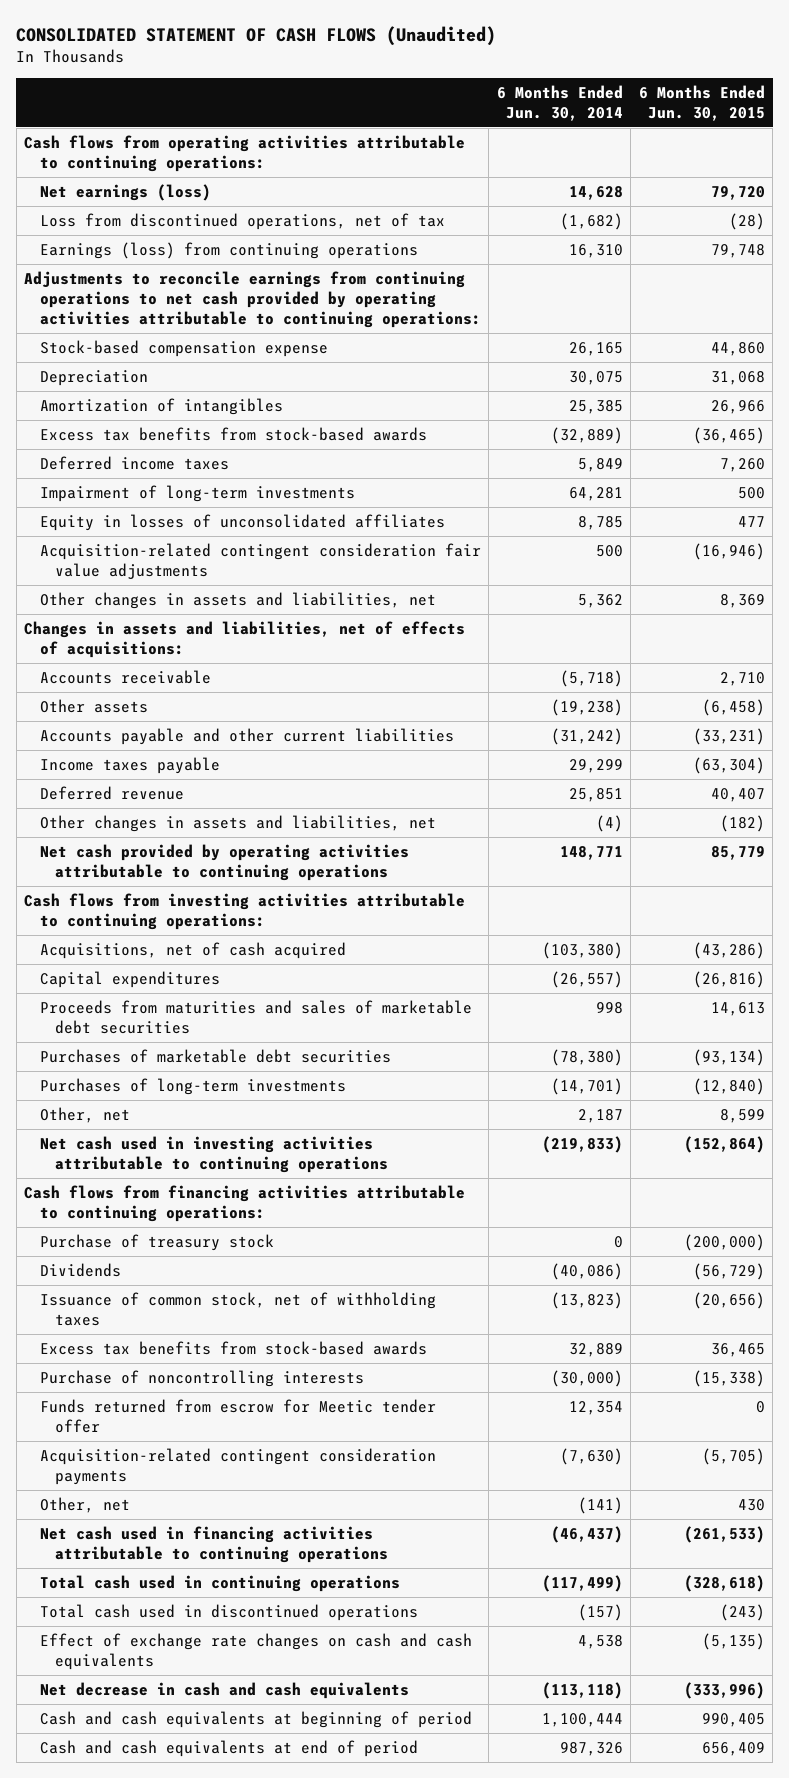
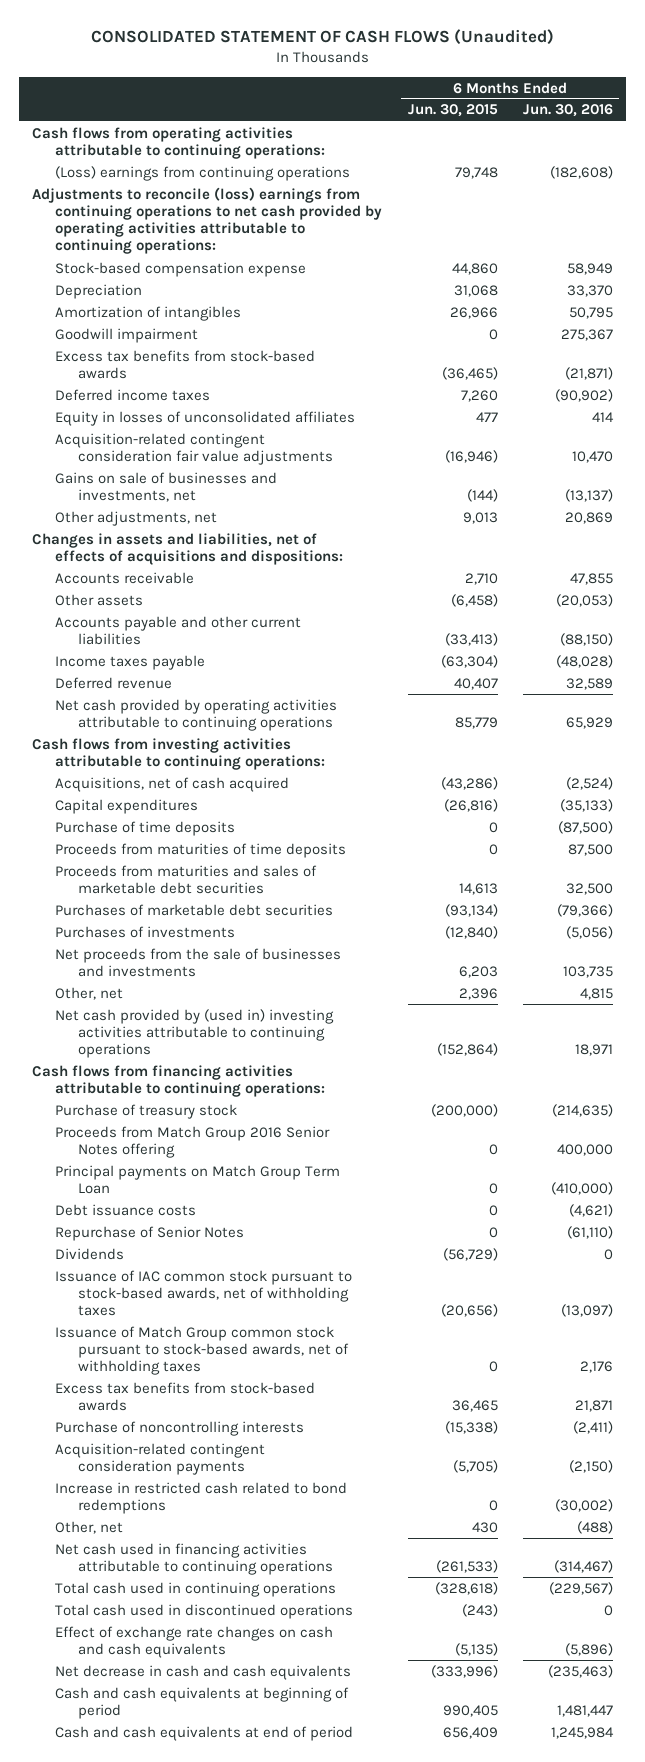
- | 6 Months Ended Jun. 30, 2014 | 6 Months Ended Jun. 30, 2015
+ | 6 Months Ended Jun. 30, 2015 | 6 Months Ended Jun. 30, 2016
- Net earnings (loss) | 14,628 | 79,720
- Loss from discontinued operations, net of tax | (1,682) | (28)
- Earnings (loss) from continuing operations | 16,310 | 79,748
- Adjustments to reconcile earnings from continuing operations to net cash provided by operating activities attributable to continuing operations:
+ (Loss) earnings from continuing operations | 79,748 | (182,608)
+ Adjustments to reconcile (loss) earnings from continuing operations to net cash provided by operating activities attributable to continuing operations:
+ Goodwill impairment | 0 | 275,367
- Impairment of long-term investments | 64,281 | 500
- Other changes in assets and liabilities, net | 5,362 | 8,369
- Changes in assets and liabilities, net of effects of acquisitions:
+ Gains on sale of businesses and investments, net | (144) | (13,137)
+ Other adjustments, net | 9,013 | 20,869
+ Changes in assets and liabilities, net of effects of acquisitions and dispositions:
- Accounts payable and other current liabilities | (31,242) | (33,231)
+ Accounts payable and other current liabilities | (33,413) | (88,150)
- Other changes in assets and liabilities, net | (4) | (182)
+ Purchase of time deposits | 0 | (87,500)
+ Proceeds from maturities of time deposits | 0 | 87,500
- Purchases of long-term investments | (14,701) | (12,840)
- Other, net | 2,187 | 8,599
- Net cash used in investing activities attributable to continuing operations | (219,833) | (152,864)
+ Purchases of investments | (12,840) | (5,056)
+ Net proceeds from the sale of businesses and investments | 6,203 | 103,735
+ Other, net | 2,396 | 4,815
+ Net cash provided by (used in) investing activities attributable to continuing operations | (152,864) | 18,971
+ Proceeds from Match Group 2016 Senior Notes offering | 0 | 400,000
+ Principal payments on Match Group Term Loan | 0 | (410,000)
+ Debt issuance costs | 0 | (4,621)
+ Repurchase of Senior Notes | 0 | (61,110)
- Issuance of common stock, net of withholding taxes | (13,823) | (20,656)
+ Issuance of IAC common stock pursuant to stock-based awards, net of withholding taxes | (20,656) | (13,097)
+ Issuance of Match Group common stock pursuant to stock-based awards, net of withholding taxes | 0 | 2,176
- Funds returned from escrow for Meetic tender offer | 12,354 | 0
+ Increase in restricted cash related to bond redemptions | 0 | (30,002)

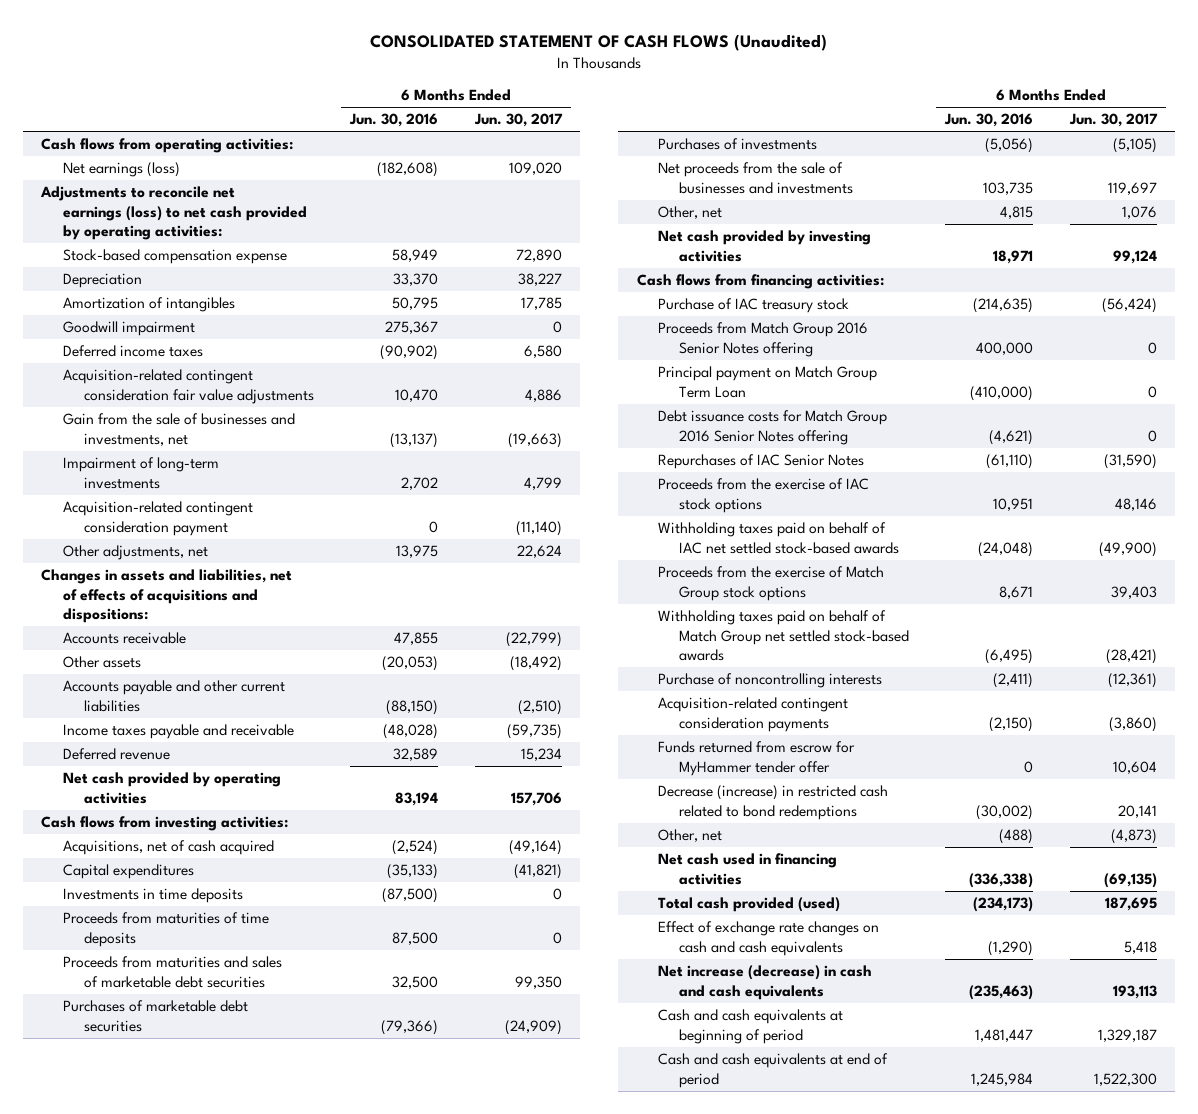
- | 6 Months Ended Jun. 30, 2015 | 6 Months Ended Jun. 30, 2016
+ | 6 Months Ended Jun. 30, 2016 | 6 Months Ended Jun. 30, 2017
- Cash flows from operating activities attributable to continuing operations:
- (Loss) earnings from continuing operations | 79,748 | (182,608)
- Adjustments to reconcile (loss) earnings from continuing operations to net cash provided by operating activities attributable to continuing operations:
+ Cash flows from operating activities:
+ Net earnings (loss) | (182,608) | 109,020
+ Adjustments to reconcile net earnings (loss) to net cash provided by operating activities:
- Excess tax benefits from stock-based awards | (36,465) | (21,871)
- Equity in losses of unconsolidated affiliates | 477 | 414
- Gains on sale of businesses and investments, net | (144) | (13,137)
- Other adjustments, net | 9,013 | 20,869
+ Gain from the sale of businesses and investments, net | (13,137) | (19,663)
+ Impairment of long-term investments | 2,702 | 4,799
+ Acquisition-related contingent consideration payment | 0 | (11,140)
+ Other adjustments, net | 13,975 | 22,624
- Income taxes payable | (63,304) | (48,028)
+ Income taxes payable and receivable | (48,028) | (59,735)
- Net cash provided by operating activities attributable to continuing operations | 85,779 | 65,929
- Cash flows from investing activities attributable to continuing operations:
+ Net cash provided by operating activities | 83,194 | 157,706
+ Cash flows from investing activities:
- Purchase of time deposits | 0 | (87,500)
+ Investments in time deposits | (87,500) | 0
- Net cash provided by (used in) investing activities attributable to continuing operations | (152,864) | 18,971
- Cash flows from financing activities attributable to continuing operations:
- Purchase of treasury stock | (200,000) | (214,635)
+ Net cash provided by investing activities | 18,971 | 99,124
+ Cash flows from financing activities:
+ Purchase of IAC treasury stock | (214,635) | (56,424)
- Principal payments on Match Group Term Loan | 0 | (410,000)
- Debt issuance costs | 0 | (4,621)
- Repurchase of Senior Notes | 0 | (61,110)
- Dividends | (56,729) | 0
- Issuance of IAC common stock pursuant to stock-based awards, net of withholding taxes | (20,656) | (13,097)
- Issuance of Match Group common stock pursuant to stock-based awards, net of withholding taxes | 0 | 2,176
- Excess tax benefits from stock-based awards | 36,465 | 21,871
+ Principal payment on Match Group Term Loan | (410,000) | 0
+ Debt issuance costs for Match Group 2016 Senior Notes offering | (4,621) | 0
+ Repurchases of IAC Senior Notes | (61,110) | (31,590)
+ Proceeds from the exercise of IAC stock options | 10,951 | 48,146
+ Withholding taxes paid on behalf of IAC net settled stock-based awards | (24,048) | (49,900)
+ Proceeds from the exercise of Match Group stock options | 8,671 | 39,403
+ Withholding taxes paid on behalf of Match Group net settled stock-based awards | (6,495) | (28,421)
- Increase in restricted cash related to bond redemptions | 0 | (30,002)
+ Funds returned from escrow for MyHammer tender offer | 0 | 10,604
+ Decrease (increase) in restricted cash related to bond redemptions | (30,002) | 20,141
- Net cash used in financing activities attributable to continuing operations | (261,533) | (314,467)
- Total cash used in continuing operations | (328,618) | (229,567)
- Total cash used in discontinued operations | (243) | 0
- Effect of exchange rate changes on cash and cash equivalents | (5,135) | (5,896)
- Net decrease in cash and cash equivalents | (333,996) | (235,463)
+ Net cash used in financing activities | (336,338) | (69,135)
+ Total cash provided (used) | (234,173) | 187,695
+ Effect of exchange rate changes on cash and cash equivalents | (1,290) | 5,418
+ Net increase (decrease) in cash and cash equivalents | (235,463) | 193,113

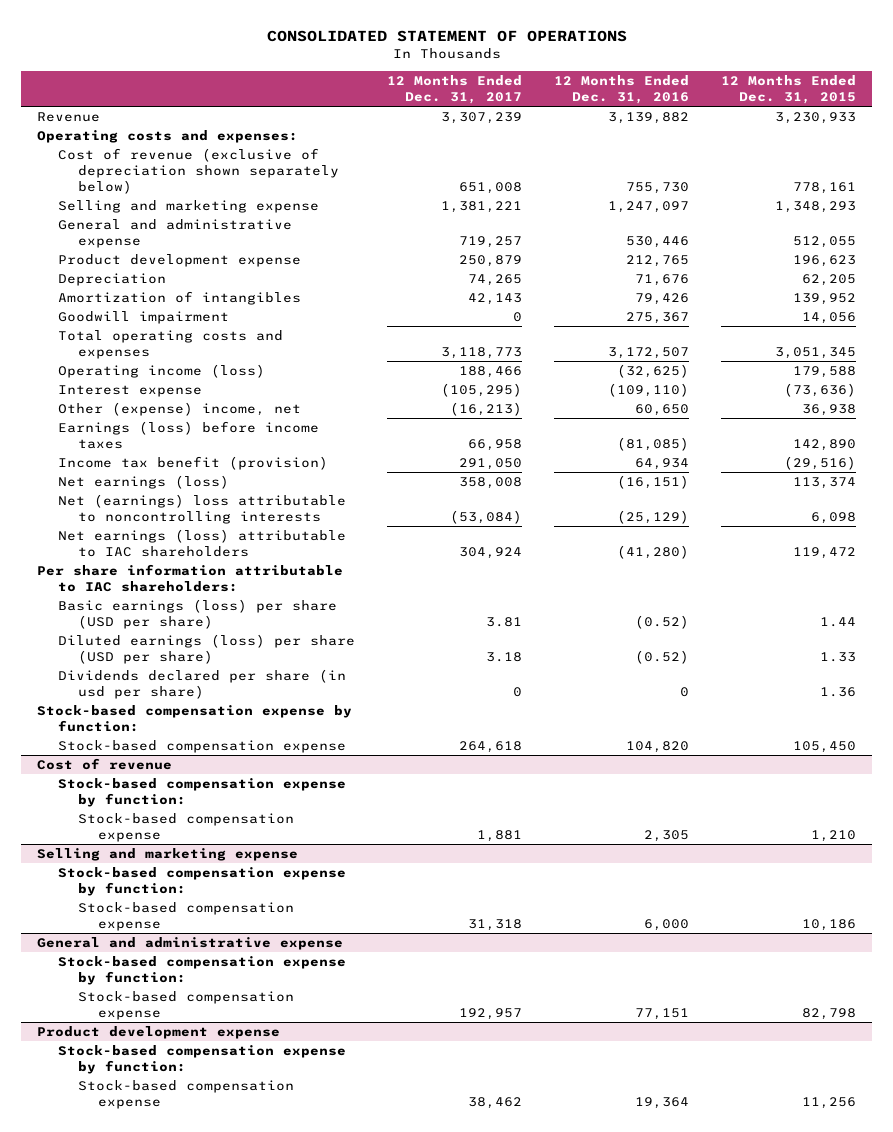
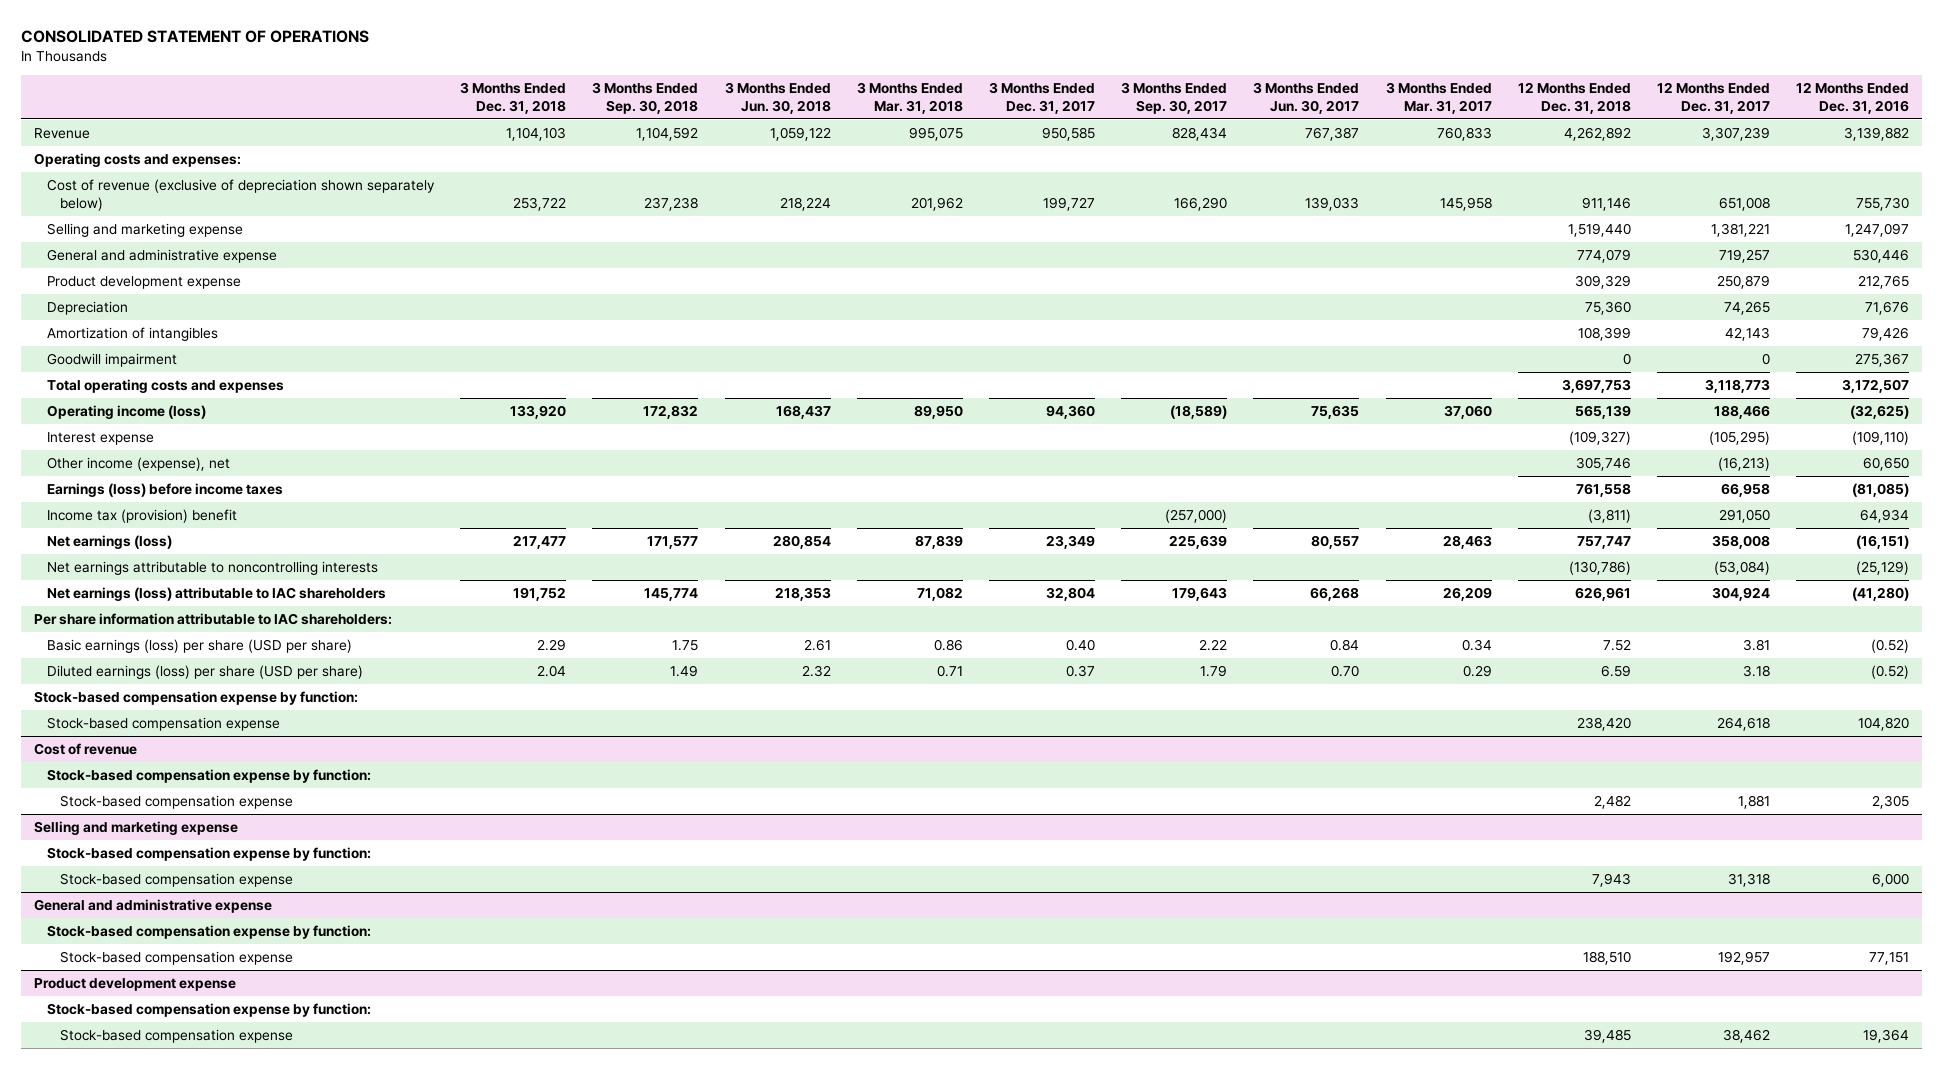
- | 12 Months Ended Dec. 31, 2017 | 12 Months Ended Dec. 31, 2016 | 12 Months Ended Dec. 31, 2015
+ | 3 Months Ended Dec. 31, 2018 | 3 Months Ended Sep. 30, 2018 | 3 Months Ended Jun. 30, 2018 | 3 Months Ended Mar. 31, 2018 | 3 Months Ended Dec. 31, 2017 | 3 Months Ended Sep. 30, 2017 | 3 Months Ended Jun. 30, 2017 | 3 Months Ended Mar. 31, 2017 | 12 Months Ended Dec. 31, 2018 | 12 Months Ended Dec. 31, 2017 | 12 Months Ended Dec. 31, 2016
- Other (expense) income, net | (16,213) | 60,650 | 36,938
+ Other income (expense), net | | | | | | | | | 305,746 | (16,213) | 60,650
- Income tax benefit (provision) | 291,050 | 64,934 | (29,516)
+ Income tax (provision) benefit | | | | | | (257,000) | | | (3,811) | 291,050 | 64,934
- Net (earnings) loss attributable to noncontrolling interests | (53,084) | (25,129) | 6,098
+ Net earnings attributable to noncontrolling interests | | | | | | | | | (130,786) | (53,084) | (25,129)
- Dividends declared per share (in usd per share) | 0 | 0 | 1.36

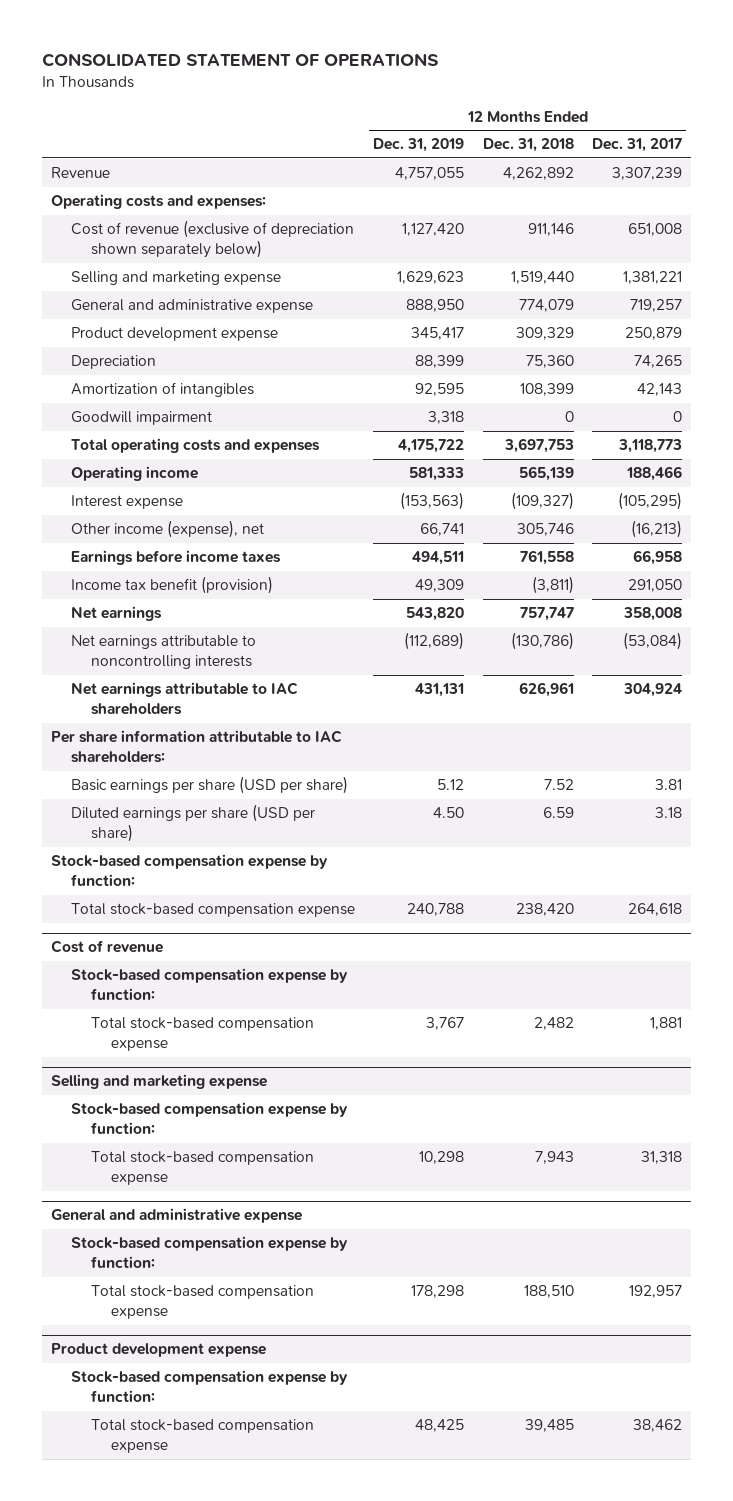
- | 3 Months Ended Dec. 31, 2018 | 3 Months Ended Sep. 30, 2018 | 3 Months Ended Jun. 30, 2018 | 3 Months Ended Mar. 31, 2018 | 3 Months Ended Dec. 31, 2017 | 3 Months Ended Sep. 30, 2017 | 3 Months Ended Jun. 30, 2017 | 3 Months Ended Mar. 31, 2017 | 12 Months Ended Dec. 31, 2018 | 12 Months Ended Dec. 31, 2017 | 12 Months Ended Dec. 31, 2016
+ | 12 Months Ended Dec. 31, 2019 | 12 Months Ended Dec. 31, 2018 | 12 Months Ended Dec. 31, 2017
- Operating income (loss) | 133,920 | 172,832 | 168,437 | 89,950 | 94,360 | (18,589) | 75,635 | 37,060 | 565,139 | 188,466 | (32,625)
+ Operating income | 581,333 | 565,139 | 188,466
- Earnings (loss) before income taxes | | | | | | | | | 761,558 | 66,958 | (81,085)
- Income tax (provision) benefit | | | | | | (257,000) | | | (3,811) | 291,050 | 64,934
- Net earnings (loss) | 217,477 | 171,577 | 280,854 | 87,839 | 23,349 | 225,639 | 80,557 | 28,463 | 757,747 | 358,008 | (16,151)
+ Earnings before income taxes | 494,511 | 761,558 | 66,958
+ Income tax benefit (provision) | 49,309 | (3,811) | 291,050
+ Net earnings | 543,820 | 757,747 | 358,008
- Net earnings (loss) attributable to IAC shareholders | 191,752 | 145,774 | 218,353 | 71,082 | 32,804 | 179,643 | 66,268 | 26,209 | 626,961 | 304,924 | (41,280)
+ Net earnings attributable to IAC shareholders | 431,131 | 626,961 | 304,924
- Basic earnings (loss) per share (USD per share) | 2.29 | 1.75 | 2.61 | 0.86 | 0.40 | 2.22 | 0.84 | 0.34 | 7.52 | 3.81 | (0.52)
- Diluted earnings (loss) per share (USD per share) | 2.04 | 1.49 | 2.32 | 0.71 | 0.37 | 1.79 | 0.70 | 0.29 | 6.59 | 3.18 | (0.52)
+ Basic earnings per share (USD per share) | 5.12 | 7.52 | 3.81
+ Diluted earnings per share (USD per share) | 4.50 | 6.59 | 3.18
- Stock-based compensation expense | | | | | | | | | 238,420 | 264,618 | 104,820
+ Total stock-based compensation expense | 240,788 | 238,420 | 264,618
@ Cost of revenue
- Stock-based compensation expense | | | | | | | | | 2,482 | 1,881 | 2,305
+ Total stock-based compensation expense | 3,767 | 2,482 | 1,881
@ Selling and marketing expense
- Stock-based compensation expense | | | | | | | | | 7,943 | 31,318 | 6,000
+ Total stock-based compensation expense | 10,298 | 7,943 | 31,318
@ General and administrative expense
- Stock-based compensation expense | | | | | | | | | 188,510 | 192,957 | 77,151
+ Total stock-based compensation expense | 178,298 | 188,510 | 192,957
@ Product development expense
- Stock-based compensation expense | | | | | | | | | 39,485 | 38,462 | 19,364
+ Total stock-based compensation expense | 48,425 | 39,485 | 38,462

